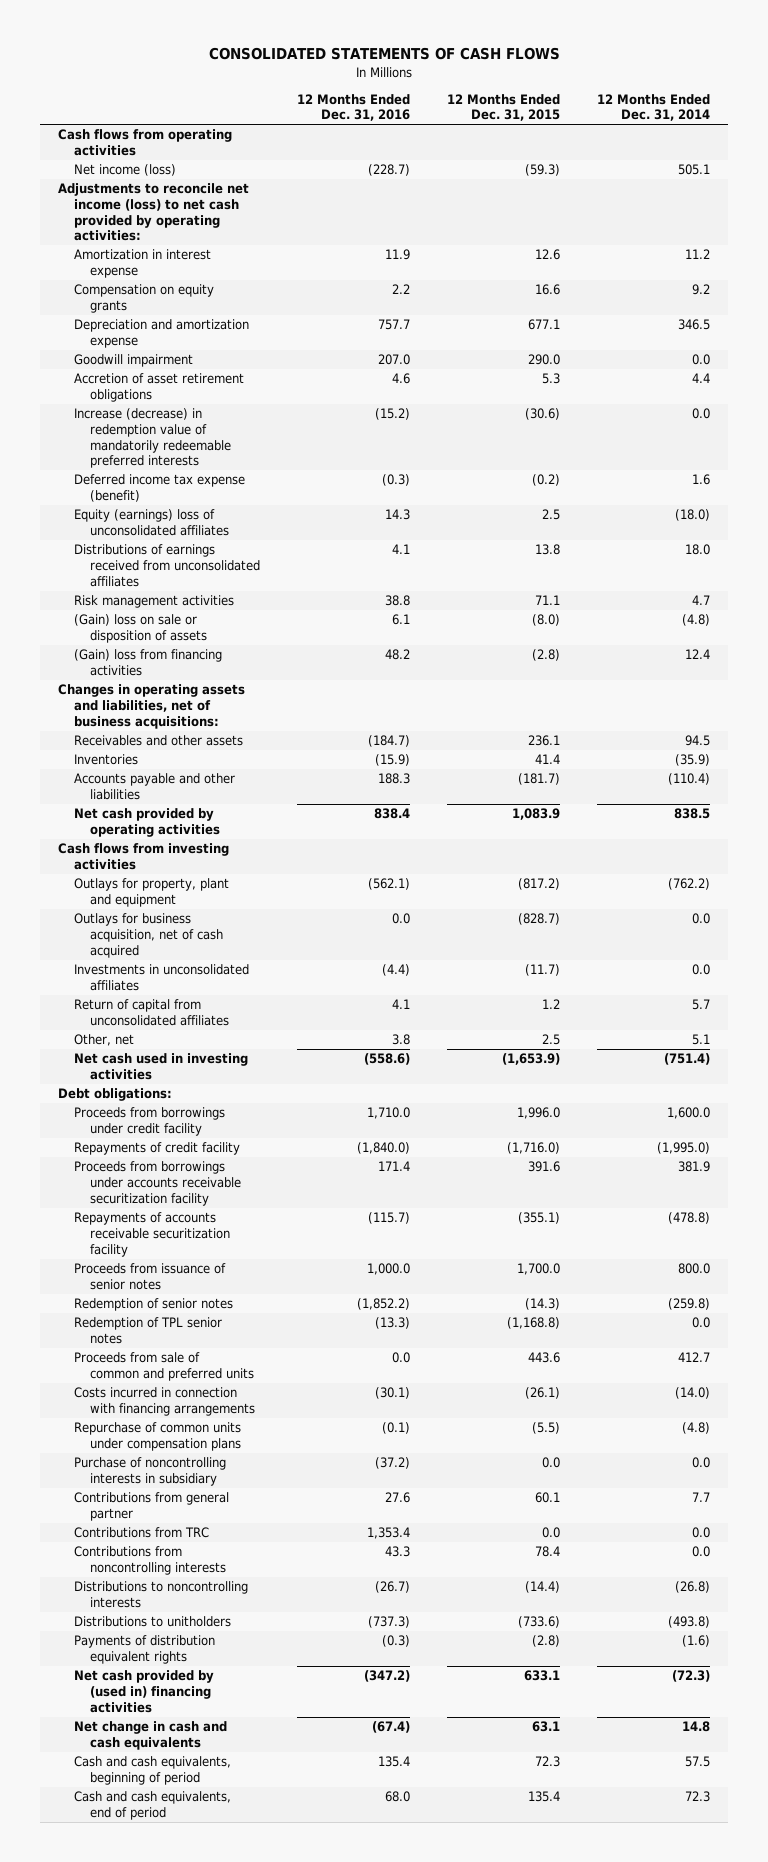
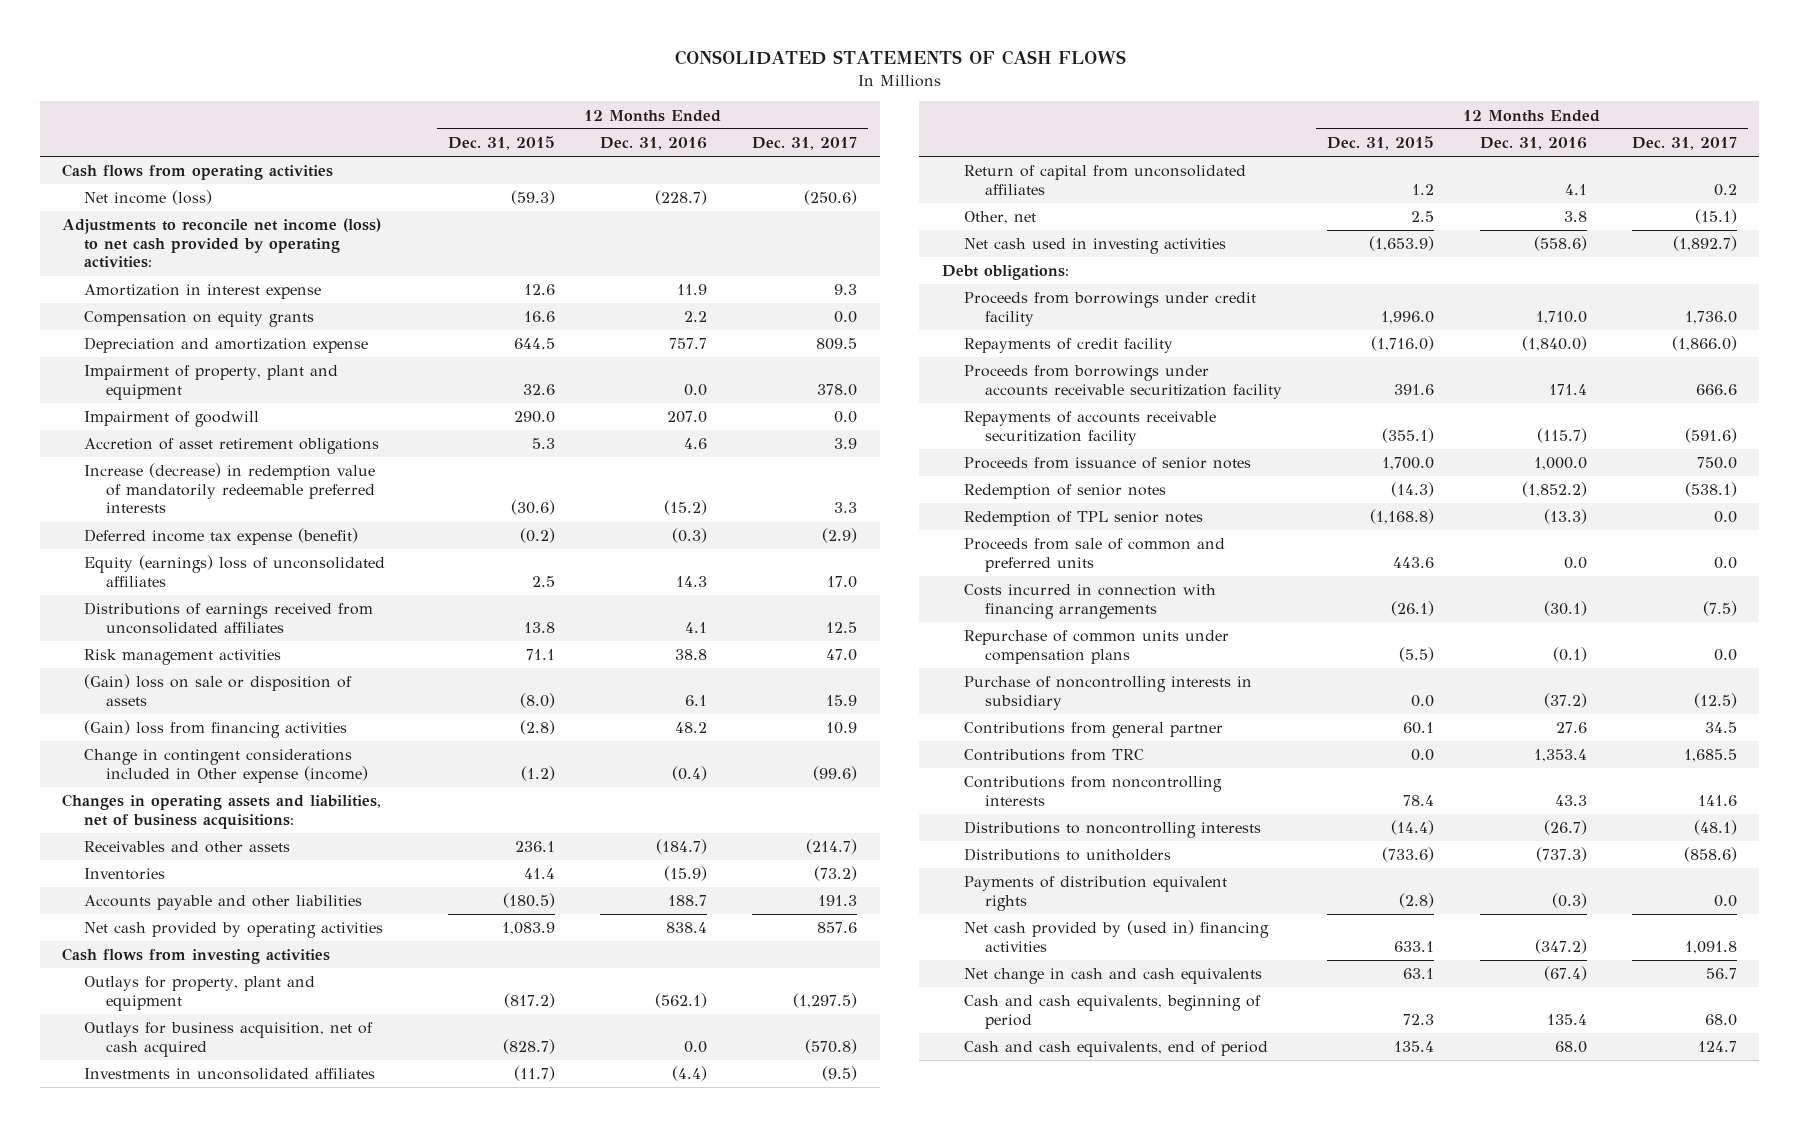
- | 12 Months Ended Dec. 31, 2016 | 12 Months Ended Dec. 31, 2015 | 12 Months Ended Dec. 31, 2014
+ | 12 Months Ended Dec. 31, 2015 | 12 Months Ended Dec. 31, 2016 | 12 Months Ended Dec. 31, 2017
- Depreciation and amortization expense | 757.7 | 677.1 | 346.5
- Goodwill impairment | 207.0 | 290.0 | 0.0
+ Depreciation and amortization expense | 644.5 | 757.7 | 809.5
+ Impairment of property, plant and equipment | 32.6 | 0.0 | 378.0
+ Impairment of goodwill | 290.0 | 207.0 | 0.0
+ Change in contingent considerations included in Other expense (income) | (1.2) | (0.4) | (99.6)
- Accounts payable and other liabilities | 188.3 | (181.7) | (110.4)
+ Accounts payable and other liabilities | (180.5) | 188.7 | 191.3

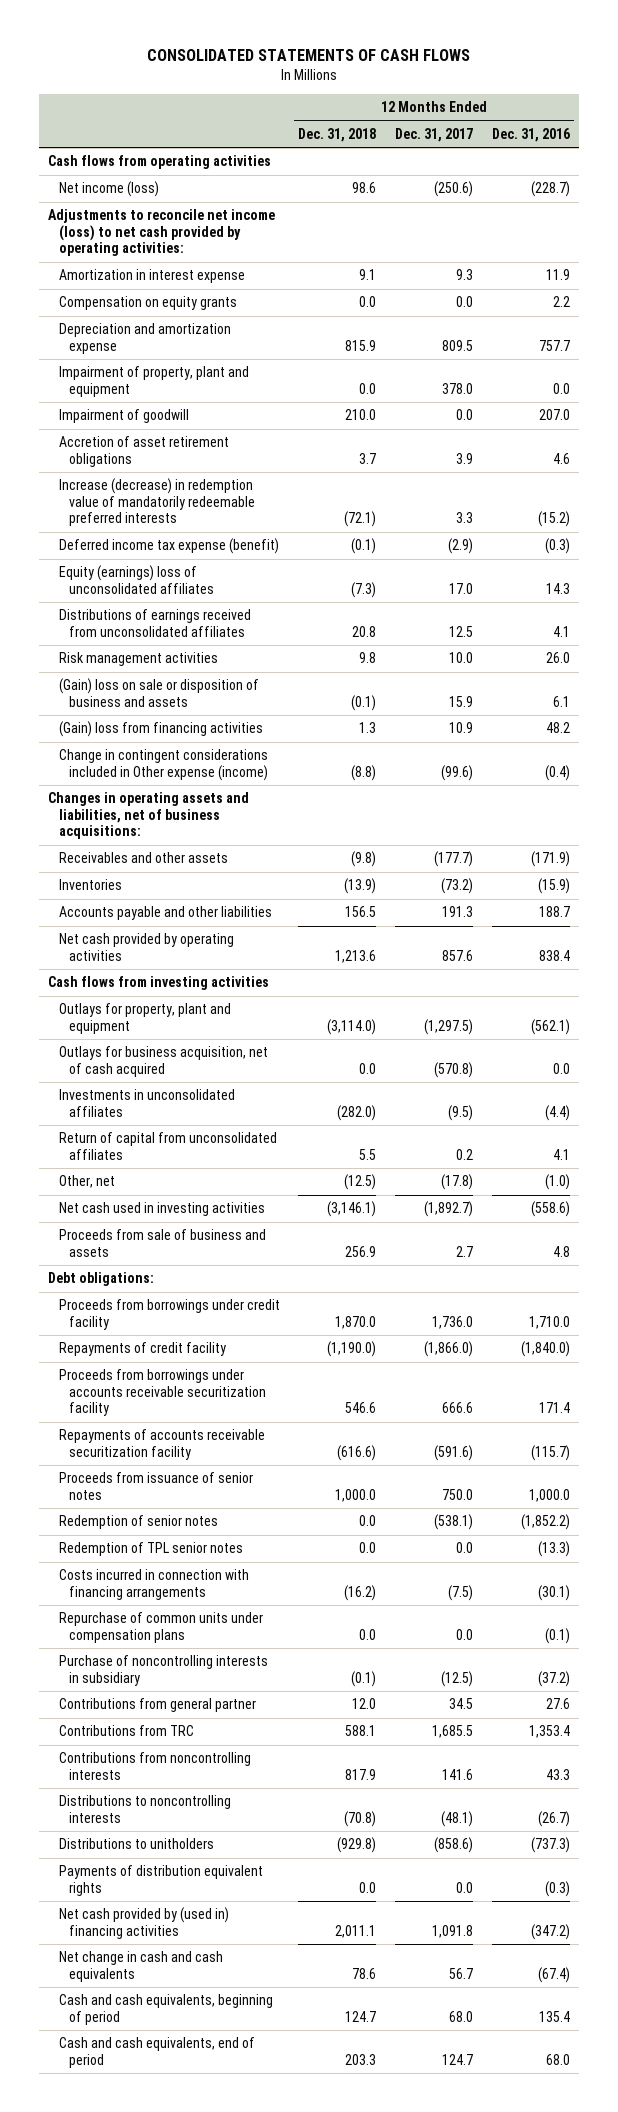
- | 12 Months Ended Dec. 31, 2015 | 12 Months Ended Dec. 31, 2016 | 12 Months Ended Dec. 31, 2017
+ | 12 Months Ended Dec. 31, 2018 | 12 Months Ended Dec. 31, 2017 | 12 Months Ended Dec. 31, 2016
- Risk management activities | 71.1 | 38.8 | 47.0
- (Gain) loss on sale or disposition of assets | (8.0) | 6.1 | 15.9
+ Risk management activities | 9.8 | 10.0 | 26.0
+ (Gain) loss on sale or disposition of business and assets | (0.1) | 15.9 | 6.1
- Receivables and other assets | 236.1 | (184.7) | (214.7)
+ Receivables and other assets | (9.8) | (177.7) | (171.9)
- Other, net | 2.5 | 3.8 | (15.1)
+ Other, net | (12.5) | (17.8) | (1.0)
+ Proceeds from sale of business and assets | 256.9 | 2.7 | 4.8
- Proceeds from sale of common and preferred units | 443.6 | 0.0 | 0.0

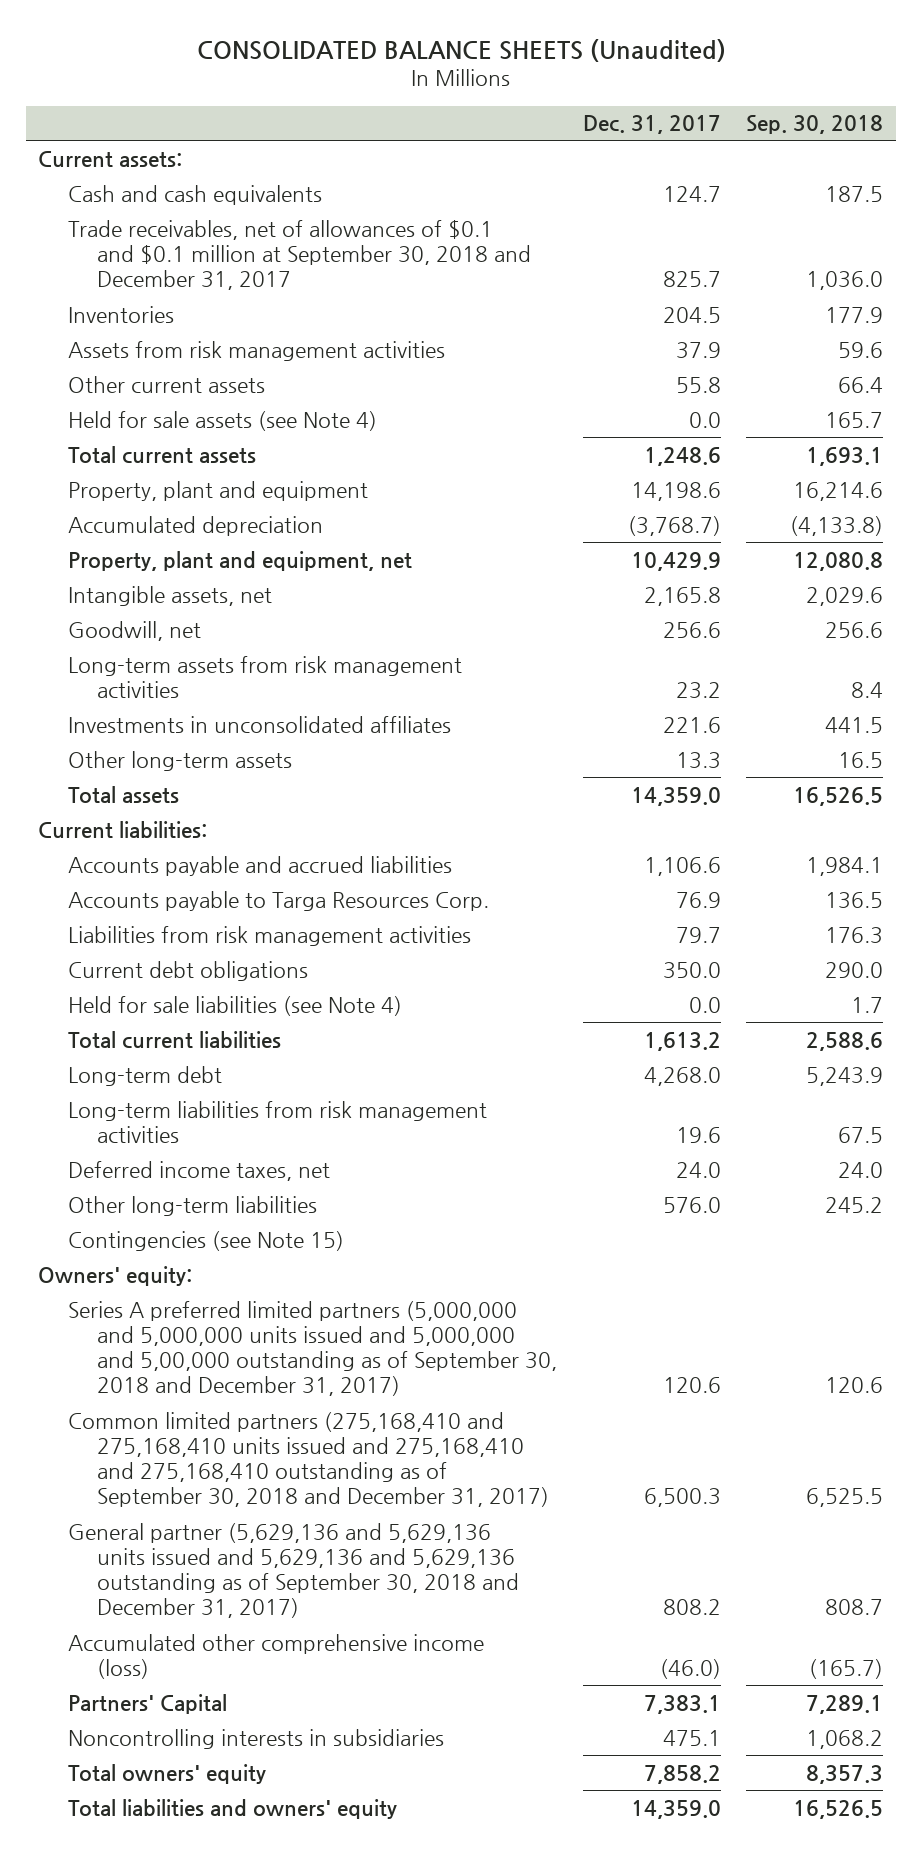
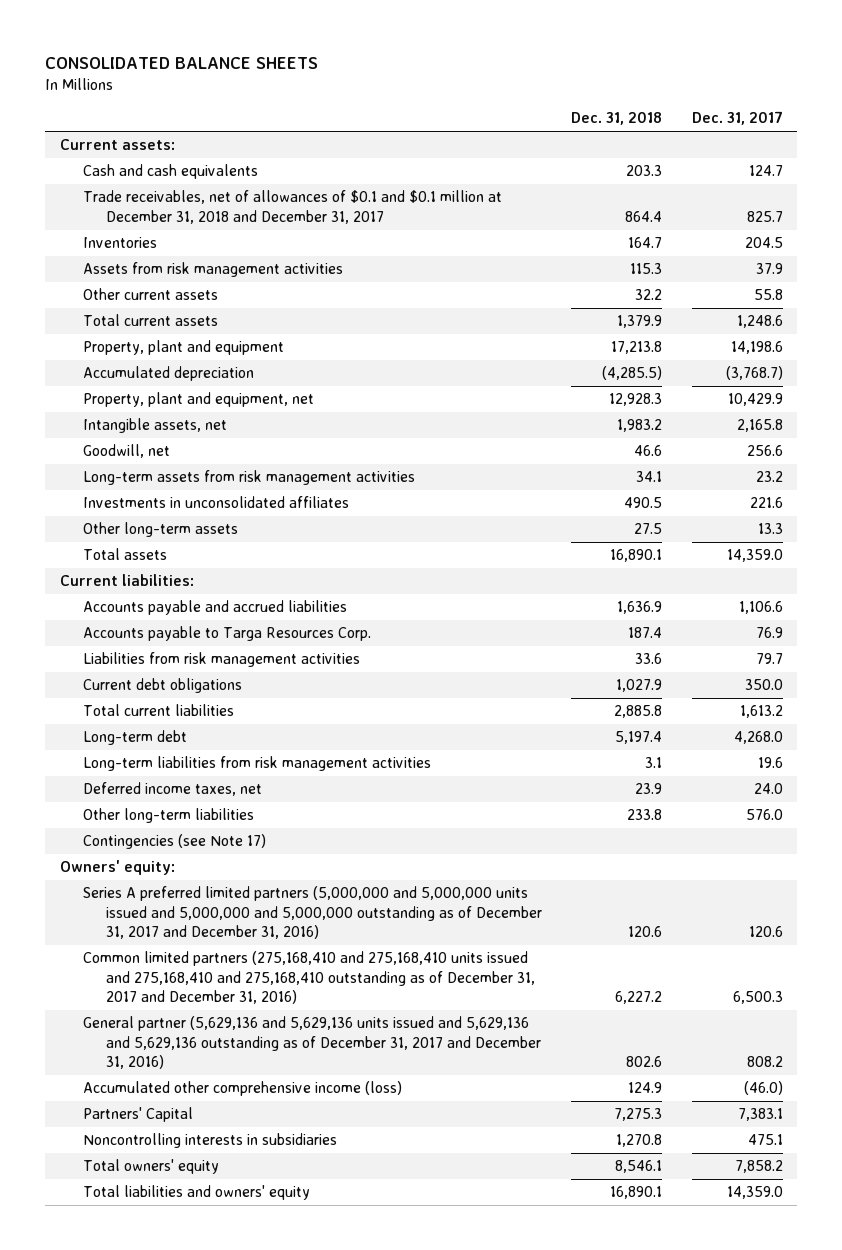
- CONSOLIDATED BALANCE SHEETS (Unaudited)
+ CONSOLIDATED BALANCE SHEETS
- | Dec. 31, 2017 | Sep. 30, 2018
+ | Dec. 31, 2018 | Dec. 31, 2017
- Trade receivables, net of allowances of $0.1 and $0.1 million at September 30, 2018 and December 31, 2017 | 825.7 | 1,036.0
+ Trade receivables, net of allowances of $0.1 and $0.1 million at December 31, 2018 and December 31, 2017 | 864.4 | 825.7
- Held for sale assets (see Note 4) | 0.0 | 165.7
- Held for sale liabilities (see Note 4) | 0.0 | 1.7
- Contingencies (see Note 15)
+ Contingencies (see Note 17)
- Series A preferred limited partners (5,000,000 and 5,000,000 units issued and 5,000,000 and 5,00,000 outstanding as of September 30, 2018 and December 31, 2017) | 120.6 | 120.6
- Common limited partners (275,168,410 and 275,168,410 units issued and 275,168,410 and 275,168,410 outstanding as of September 30, 2018 and December 31, 2017) | 6,500.3 | 6,525.5
- General partner (5,629,136 and 5,629,136 units issued and 5,629,136 and 5,629,136 outstanding as of September 30, 2018 and December 31, 2017) | 808.2 | 808.7
+ Series A preferred limited partners (5,000,000 and 5,000,000 units issued and 5,000,000 and 5,000,000 outstanding as of December 31, 2017 and December 31, 2016) | 120.6 | 120.6
+ Common limited partners (275,168,410 and 275,168,410 units issued and 275,168,410 and 275,168,410 outstanding as of December 31, 2017 and December 31, 2016) | 6,227.2 | 6,500.3
+ General partner (5,629,136 and 5,629,136 units issued and 5,629,136 and 5,629,136 outstanding as of December 31, 2017 and December 31, 2016) | 802.6 | 808.2

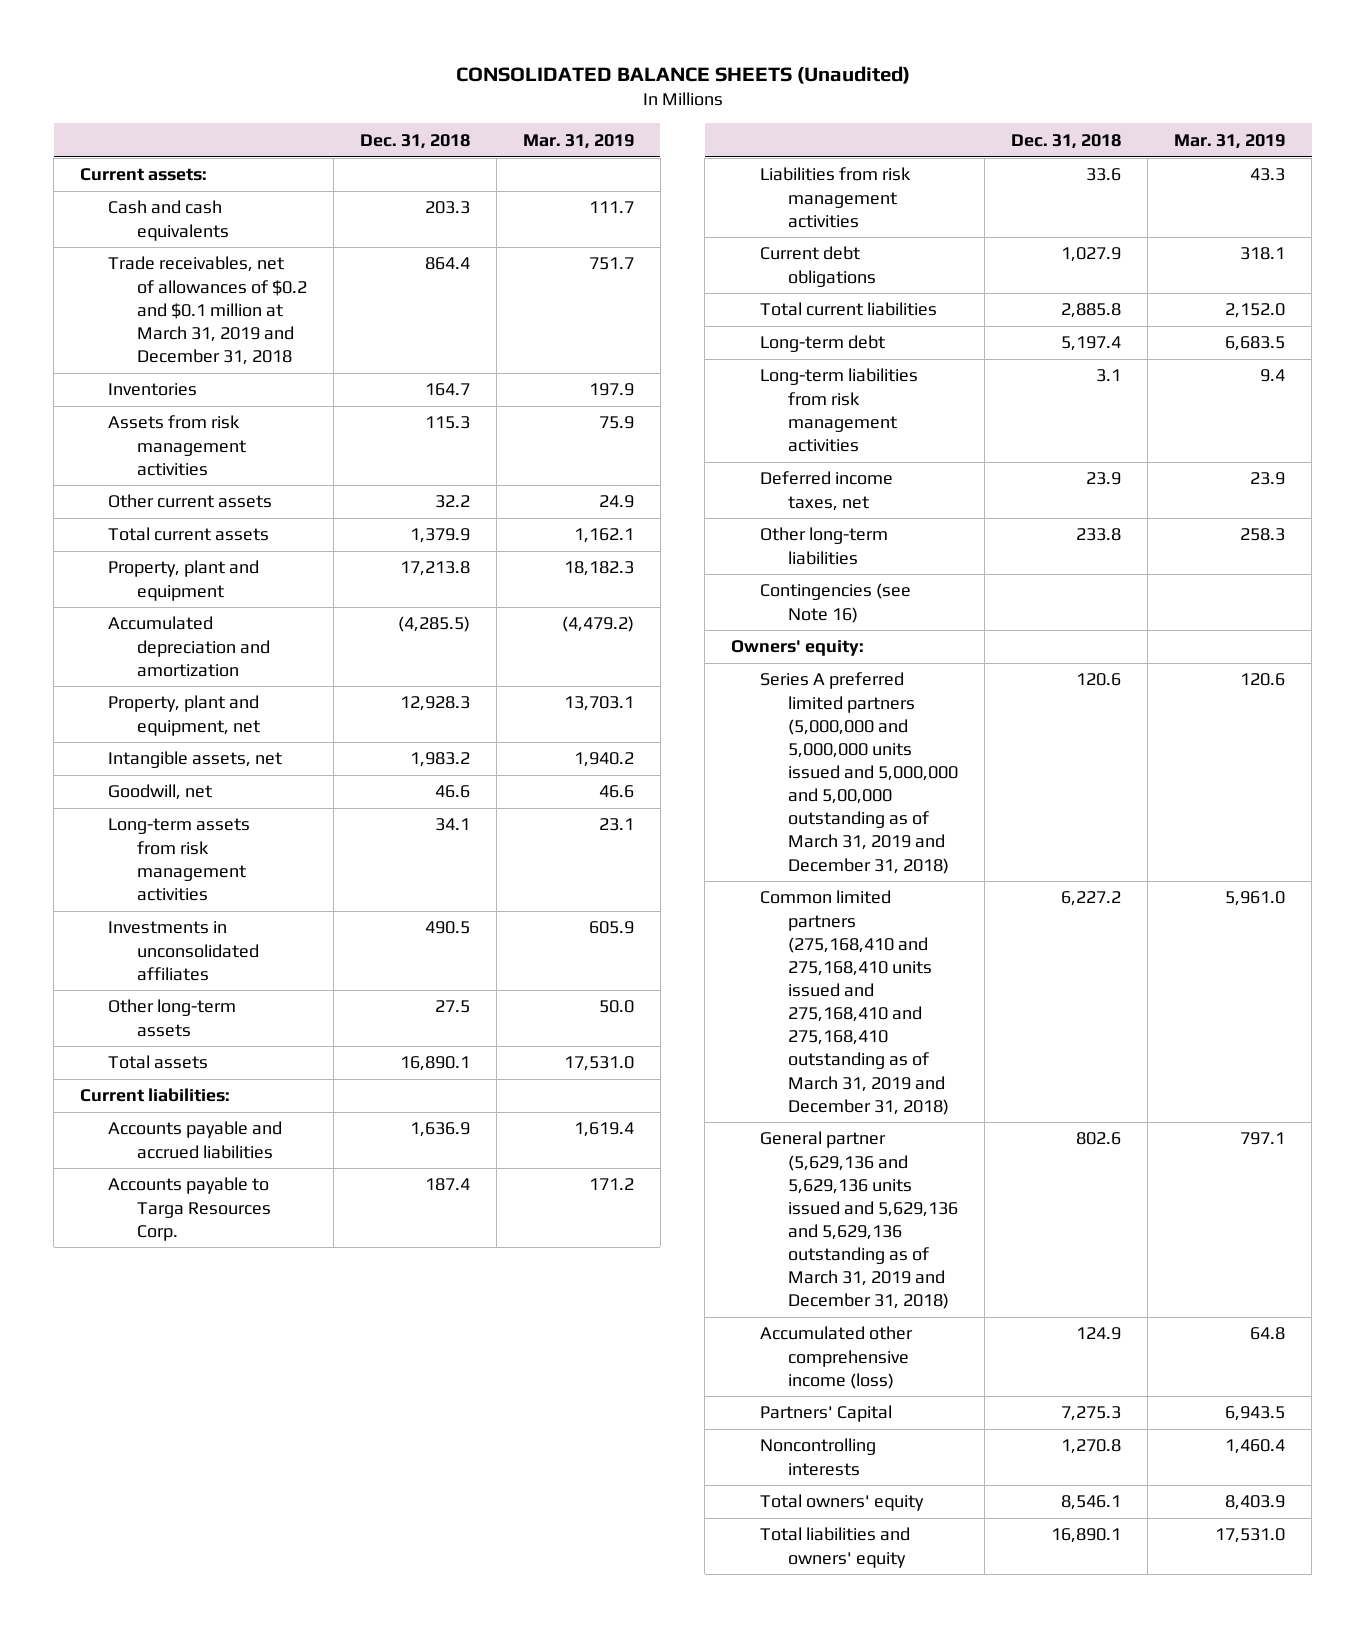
- CONSOLIDATED BALANCE SHEETS
+ CONSOLIDATED BALANCE SHEETS (Unaudited)
- | Dec. 31, 2018 | Dec. 31, 2017
+ | Dec. 31, 2018 | Mar. 31, 2019
- Trade receivables, net of allowances of $0.1 and $0.1 million at December 31, 2018 and December 31, 2017 | 864.4 | 825.7
+ Trade receivables, net of allowances of $0.2 and $0.1 million at March 31, 2019 and December 31, 2018 | 864.4 | 751.7
- Accumulated depreciation | (4,285.5) | (3,768.7)
+ Accumulated depreciation and amortization | (4,285.5) | (4,479.2)
- Contingencies (see Note 17)
+ Contingencies (see Note 16)
- Series A preferred limited partners (5,000,000 and 5,000,000 units issued and 5,000,000 and 5,000,000 outstanding as of December 31, 2017 and December 31, 2016) | 120.6 | 120.6
- Common limited partners (275,168,410 and 275,168,410 units issued and 275,168,410 and 275,168,410 outstanding as of December 31, 2017 and December 31, 2016) | 6,227.2 | 6,500.3
- General partner (5,629,136 and 5,629,136 units issued and 5,629,136 and 5,629,136 outstanding as of December 31, 2017 and December 31, 2016) | 802.6 | 808.2
+ Series A preferred limited partners (5,000,000 and 5,000,000 units issued and 5,000,000 and 5,00,000 outstanding as of March 31, 2019 and December 31, 2018) | 120.6 | 120.6
+ Common limited partners (275,168,410 and 275,168,410 units issued and 275,168,410 and 275,168,410 outstanding as of March 31, 2019 and December 31, 2018) | 6,227.2 | 5,961.0
+ General partner (5,629,136 and 5,629,136 units issued and 5,629,136 and 5,629,136 outstanding as of March 31, 2019 and December 31, 2018) | 802.6 | 797.1
- Noncontrolling interests in subsidiaries | 1,270.8 | 475.1
+ Noncontrolling interests | 1,270.8 | 1,460.4

